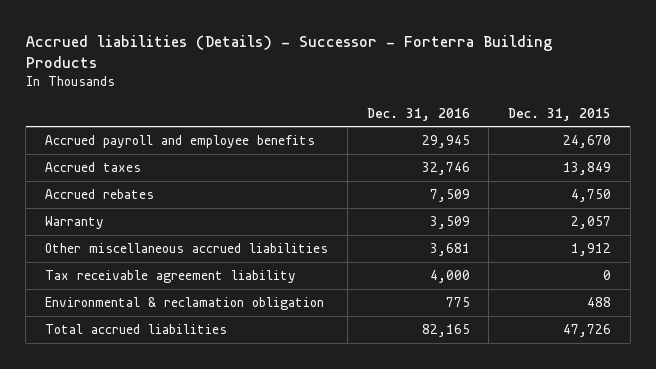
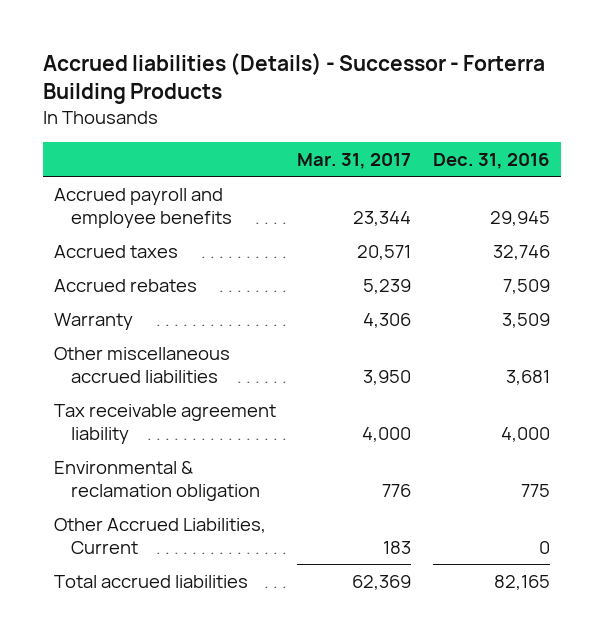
- | Dec. 31, 2016 | Dec. 31, 2015
+ | Mar. 31, 2017 | Dec. 31, 2016
+ Other Accrued Liabilities, Current | 183 | 0

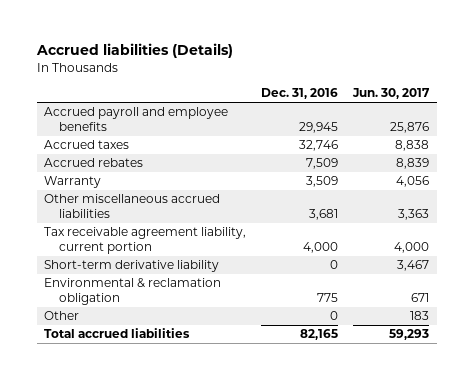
- Accrued liabilities (Details) - Successor - Forterra Building Products
+ Accrued liabilities (Details)
- | Mar. 31, 2017 | Dec. 31, 2016
+ | Dec. 31, 2016 | Jun. 30, 2017
- Tax receivable agreement liability | 4,000 | 4,000
+ Tax receivable agreement liability, current portion | 4,000 | 4,000
+ Short-term derivative liability | 0 | 3,467
- Other Accrued Liabilities, Current | 183 | 0
+ Other | 0 | 183

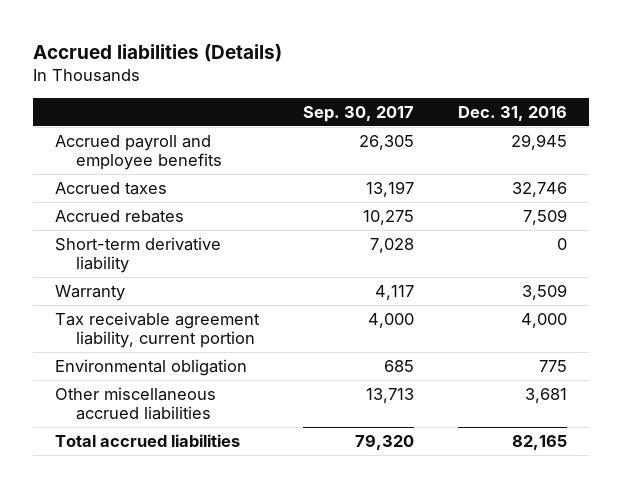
- | Dec. 31, 2016 | Jun. 30, 2017
+ | Sep. 30, 2017 | Dec. 31, 2016
moved up: Short-term derivative liability | 7,028 | 0
- Environmental & reclamation obligation | 775 | 671
- Other | 0 | 183
+ Environmental obligation | 685 | 775
moved down: Other miscellaneous accrued liabilities | 13,713 | 3,681

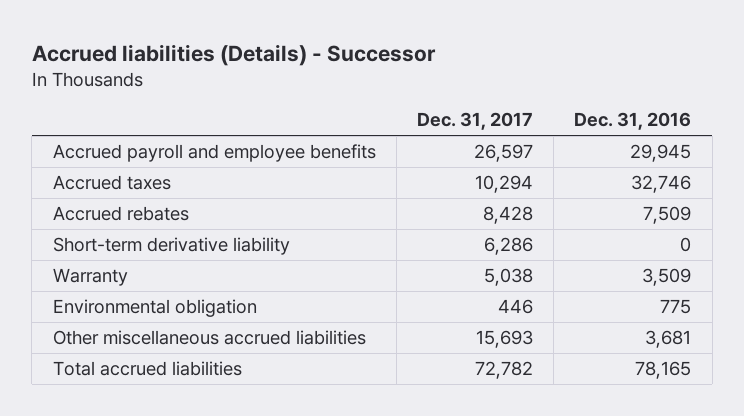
- Accrued liabilities (Details)
+ Accrued liabilities (Details) - Successor
- | Sep. 30, 2017 | Dec. 31, 2016
+ | Dec. 31, 2017 | Dec. 31, 2016
- Tax receivable agreement liability, current portion | 4,000 | 4,000
- Total accrued liabilities | 79,320 | 82,165
+ Total accrued liabilities | 72,782 | 78,165

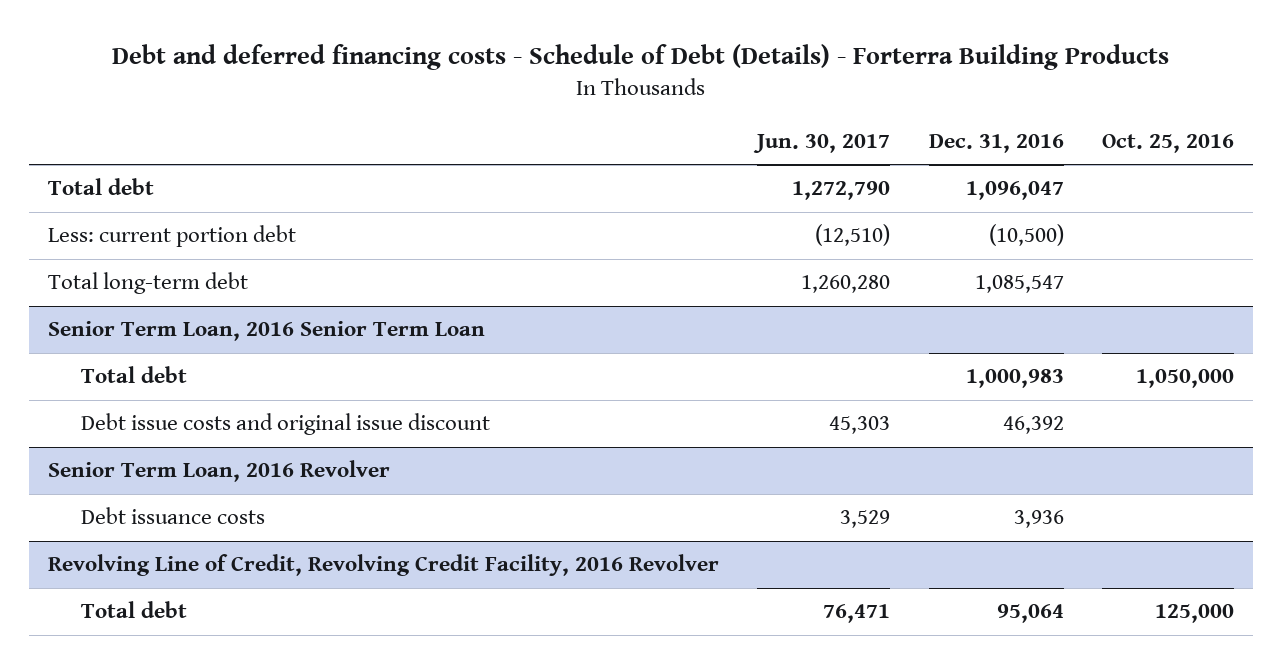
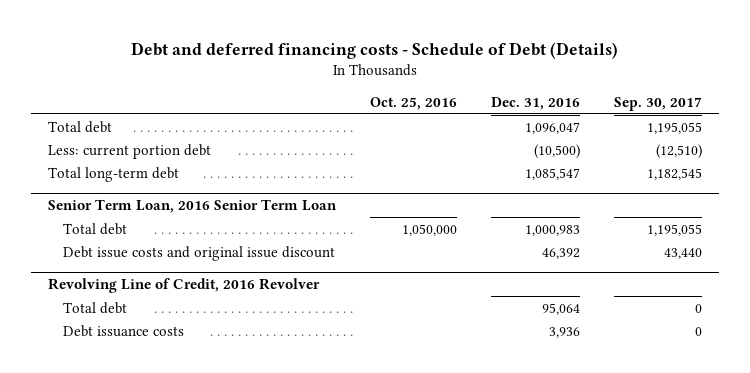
- Debt and deferred financing costs - Schedule of Debt (Details) - Forterra Building Products
+ Debt and deferred financing costs - Schedule of Debt (Details)
- | Jun. 30, 2017 | Dec. 31, 2016 | Oct. 25, 2016
+ | Oct. 25, 2016 | Dec. 31, 2016 | Sep. 30, 2017
- Senior Term Loan, 2016 Revolver
+ Revolving Line of Credit, 2016 Revolver
+ Total debt | | 95,064 | 0
- Revolving Line of Credit, Revolving Credit Facility, 2016 Revolver
- Total debt | 76,471 | 95,064 | 125,000

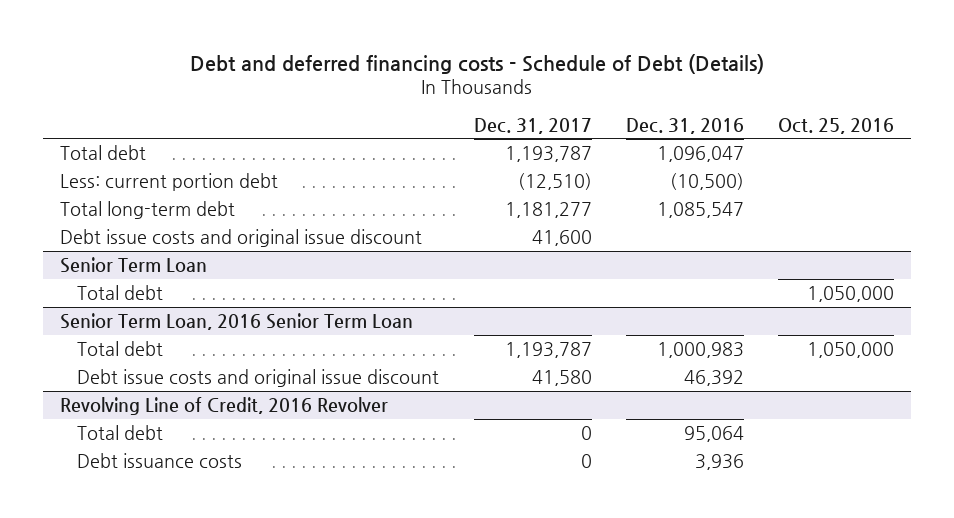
- | Oct. 25, 2016 | Dec. 31, 2016 | Sep. 30, 2017
+ | Dec. 31, 2017 | Dec. 31, 2016 | Oct. 25, 2016
+ Debt issue costs and original issue discount | 41,600 | |
+ Senior Term Loan
+ Total debt | | | 1,050,000

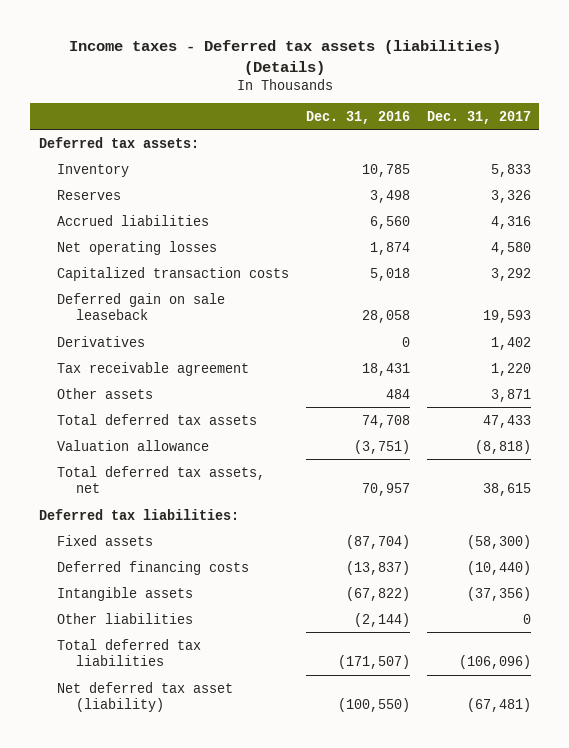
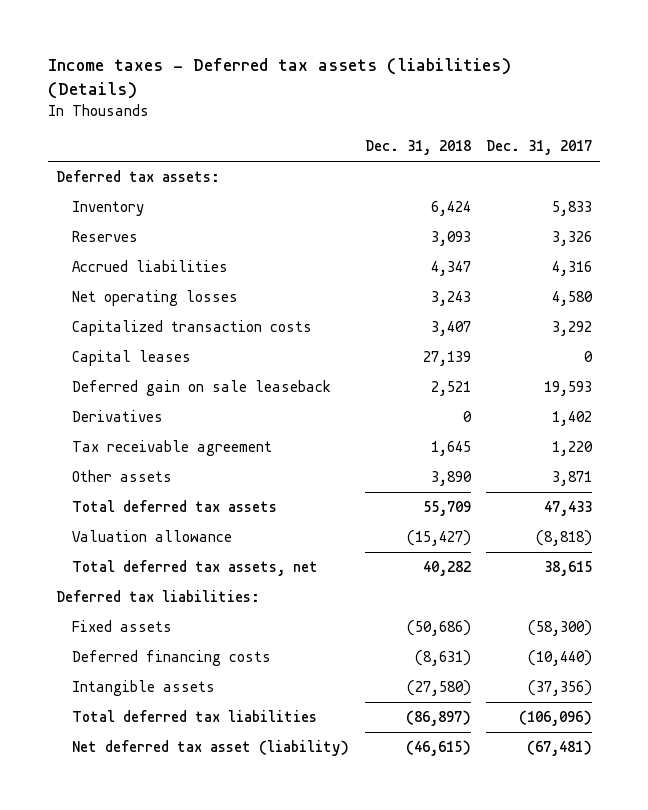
- | Dec. 31, 2016 | Dec. 31, 2017
+ | Dec. 31, 2018 | Dec. 31, 2017
+ Capital leases | 27,139 | 0
- Other liabilities | (2,144) | 0

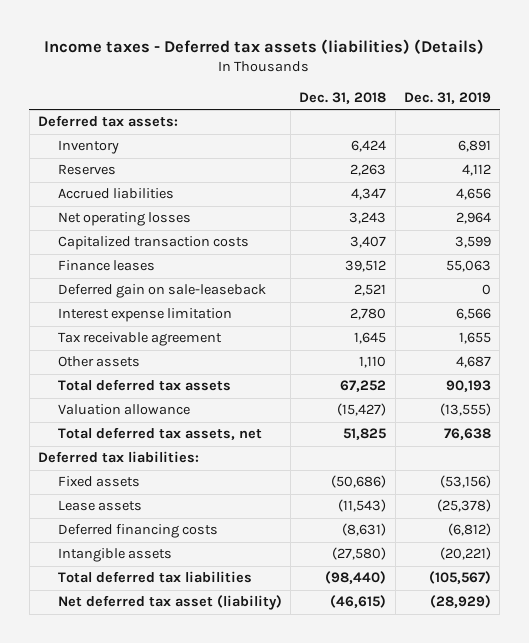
- | Dec. 31, 2018 | Dec. 31, 2017
+ | Dec. 31, 2018 | Dec. 31, 2019
- Reserves | 3,093 | 3,326
+ Reserves | 2,263 | 4,112
- Capital leases | 27,139 | 0
- Deferred gain on sale leaseback | 2,521 | 19,593
- Derivatives | 0 | 1,402
+ Finance leases | 39,512 | 55,063
+ Deferred gain on sale-leaseback | 2,521 | 0
+ Interest expense limitation | 2,780 | 6,566
- Other assets | 3,890 | 3,871
- Total deferred tax assets | 55,709 | 47,433
+ Other assets | 1,110 | 4,687
+ Total deferred tax assets | 67,252 | 90,193
- Total deferred tax assets, net | 40,282 | 38,615
+ Total deferred tax assets, net | 51,825 | 76,638
+ Lease assets | (11,543) | (25,378)
- Total deferred tax liabilities | (86,897) | (106,096)
+ Total deferred tax liabilities | (98,440) | (105,567)

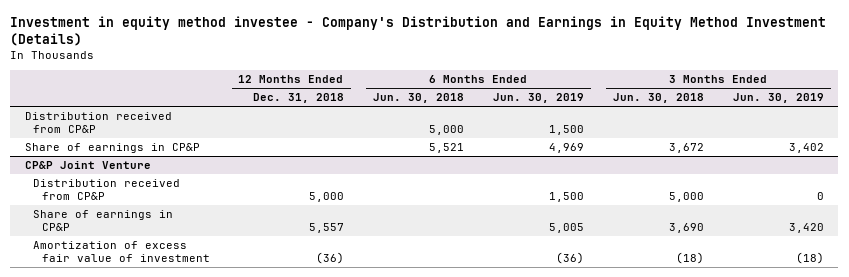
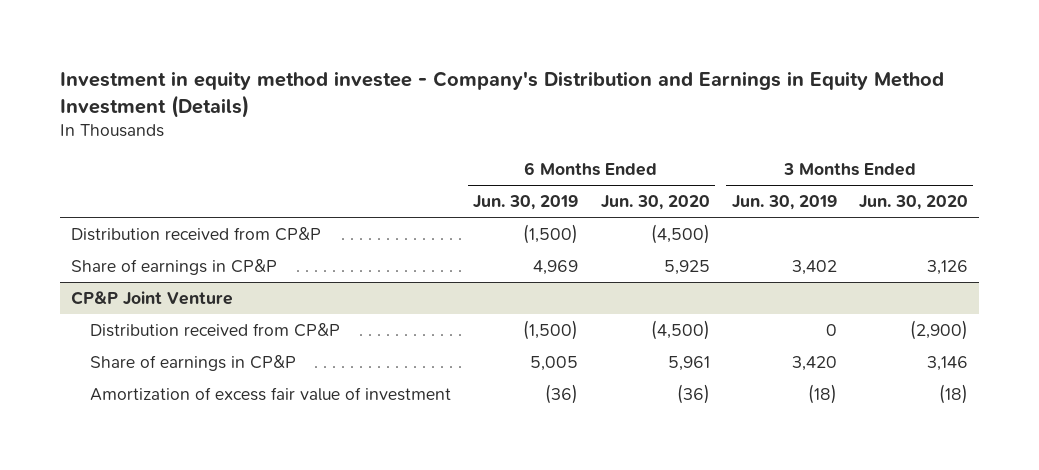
- | 12 Months Ended Dec. 31, 2018 | 6 Months Ended Jun. 30, 2018 | 6 Months Ended Jun. 30, 2019 | 3 Months Ended Jun. 30, 2018 | 3 Months Ended Jun. 30, 2019
+ | 6 Months Ended Jun. 30, 2019 | 6 Months Ended Jun. 30, 2020 | 3 Months Ended Jun. 30, 2019 | 3 Months Ended Jun. 30, 2020
- Distribution received from CP&P | | 5,000 | 1,500 | |
+ Distribution received from CP&P | (1,500) | (4,500) | |
@ CP&P Joint Venture
- Distribution received from CP&P | 5,000 | | 1,500 | 5,000 | 0
+ Distribution received from CP&P | (1,500) | (4,500) | 0 | (2,900)

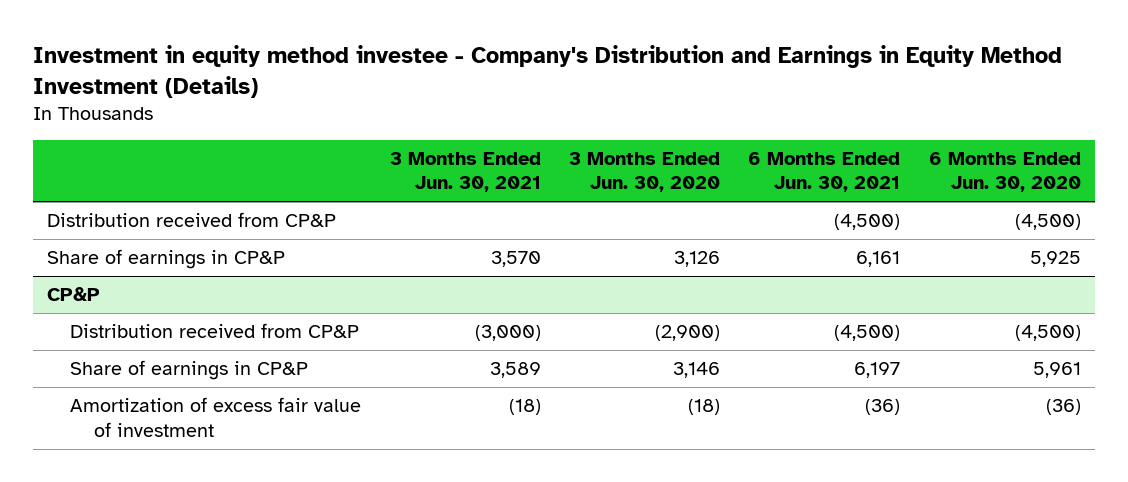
- | 6 Months Ended Jun. 30, 2019 | 6 Months Ended Jun. 30, 2020 | 3 Months Ended Jun. 30, 2019 | 3 Months Ended Jun. 30, 2020
+ | 3 Months Ended Jun. 30, 2021 | 3 Months Ended Jun. 30, 2020 | 6 Months Ended Jun. 30, 2021 | 6 Months Ended Jun. 30, 2020
- CP&P Joint Venture
+ CP&P

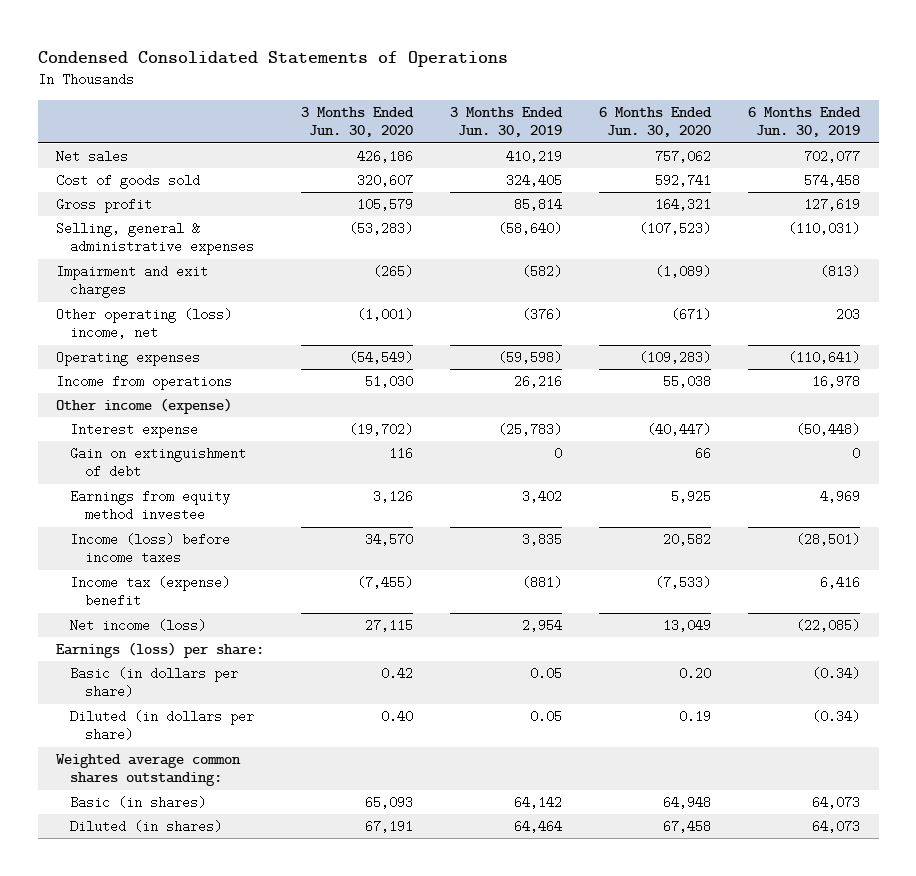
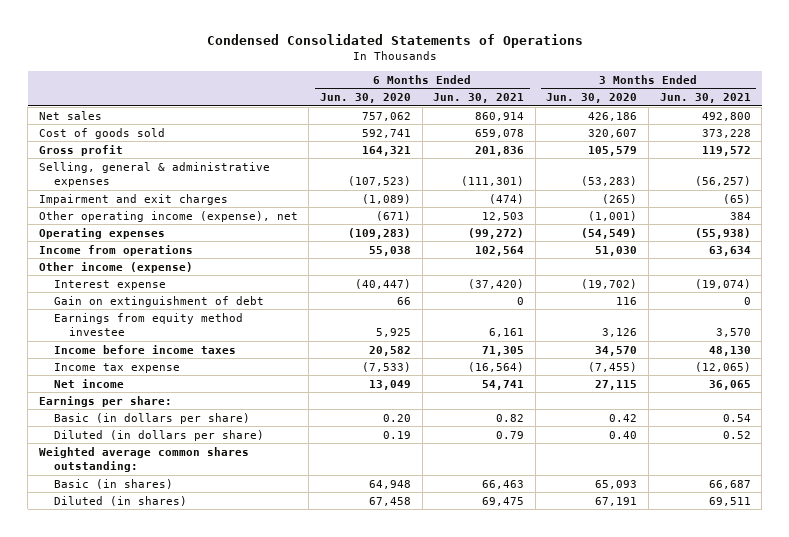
- | 3 Months Ended Jun. 30, 2020 | 3 Months Ended Jun. 30, 2019 | 6 Months Ended Jun. 30, 2020 | 6 Months Ended Jun. 30, 2019
+ | 6 Months Ended Jun. 30, 2020 | 6 Months Ended Jun. 30, 2021 | 3 Months Ended Jun. 30, 2020 | 3 Months Ended Jun. 30, 2021
- Other operating (loss) income, net | (1,001) | (376) | (671) | 203
+ Other operating income (expense), net | (671) | 12,503 | (1,001) | 384
- Income (loss) before income taxes | 34,570 | 3,835 | 20,582 | (28,501)
- Income tax (expense) benefit | (7,455) | (881) | (7,533) | 6,416
- Net income (loss) | 27,115 | 2,954 | 13,049 | (22,085)
- Earnings (loss) per share:
+ Income before income taxes | 20,582 | 71,305 | 34,570 | 48,130
+ Income tax expense | (7,533) | (16,564) | (7,455) | (12,065)
+ Net income | 13,049 | 54,741 | 27,115 | 36,065
+ Earnings per share:

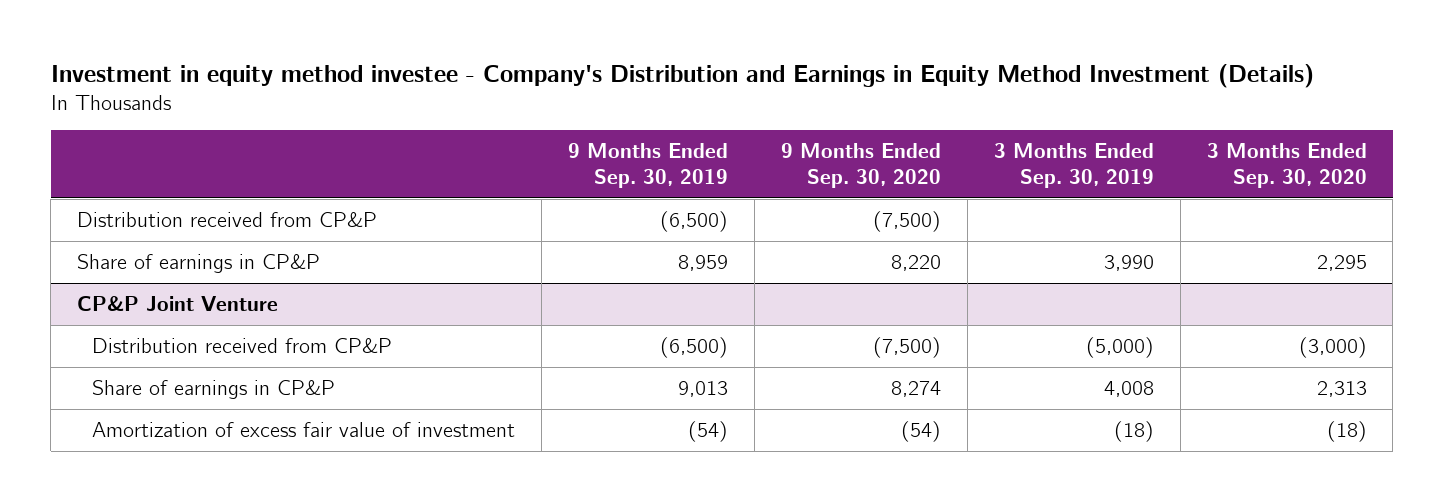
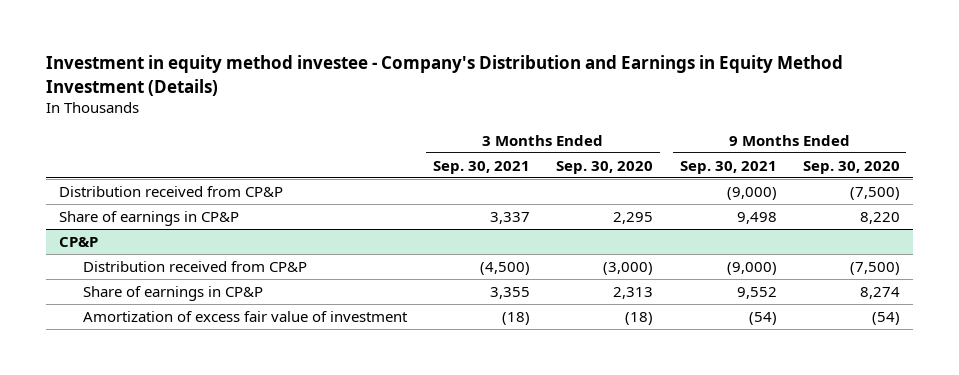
- | 9 Months Ended Sep. 30, 2019 | 9 Months Ended Sep. 30, 2020 | 3 Months Ended Sep. 30, 2019 | 3 Months Ended Sep. 30, 2020
+ | 3 Months Ended Sep. 30, 2021 | 3 Months Ended Sep. 30, 2020 | 9 Months Ended Sep. 30, 2021 | 9 Months Ended Sep. 30, 2020
- CP&P Joint Venture
+ CP&P

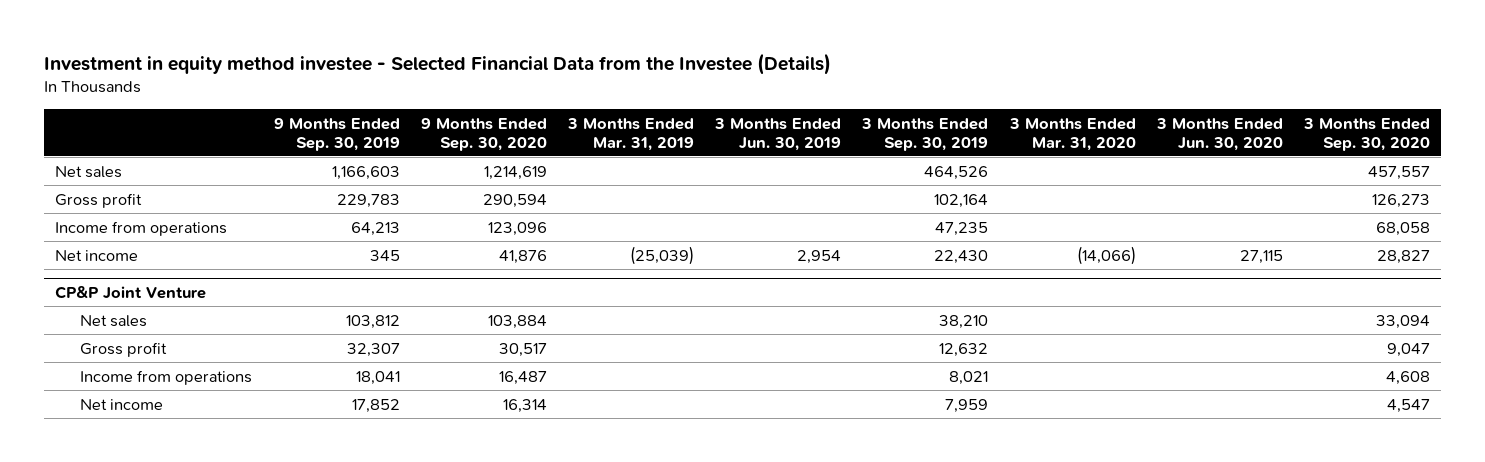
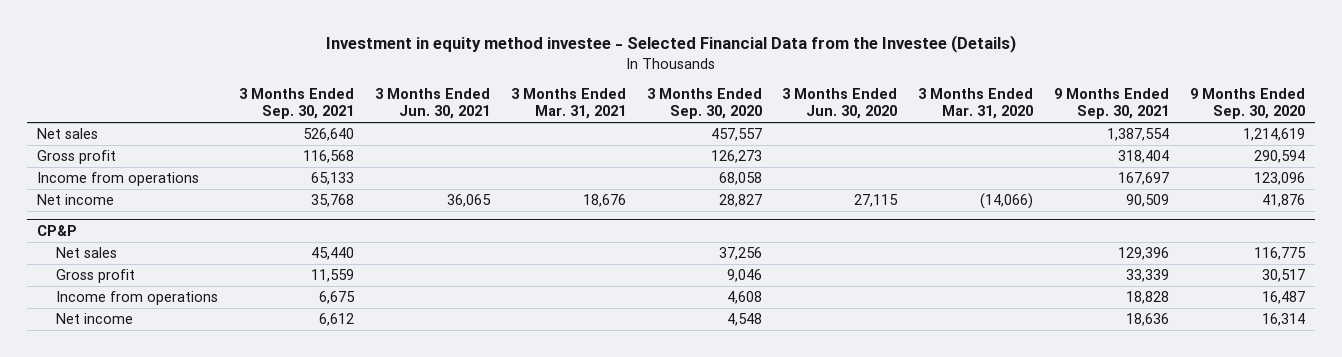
- | 9 Months Ended Sep. 30, 2019 | 9 Months Ended Sep. 30, 2020 | 3 Months Ended Mar. 31, 2019 | 3 Months Ended Jun. 30, 2019 | 3 Months Ended Sep. 30, 2019 | 3 Months Ended Mar. 31, 2020 | 3 Months Ended Jun. 30, 2020 | 3 Months Ended Sep. 30, 2020
+ | 3 Months Ended Sep. 30, 2021 | 3 Months Ended Jun. 30, 2021 | 3 Months Ended Mar. 31, 2021 | 3 Months Ended Sep. 30, 2020 | 3 Months Ended Jun. 30, 2020 | 3 Months Ended Mar. 31, 2020 | 9 Months Ended Sep. 30, 2021 | 9 Months Ended Sep. 30, 2020
- CP&P Joint Venture
- Net sales | 103,812 | 103,884 | | | 38,210 | | | 33,094
- Gross profit | 32,307 | 30,517 | | | 12,632 | | | 9,047
+ CP&P
+ Net sales | 45,440 | | | 37,256 | | | 129,396 | 116,775
+ Gross profit | 11,559 | | | 9,046 | | | 33,339 | 30,517
- Net income | 17,852 | 16,314 | | | 7,959 | | | 4,547
+ Net income | 6,612 | | | 4,548 | | | 18,636 | 16,314

